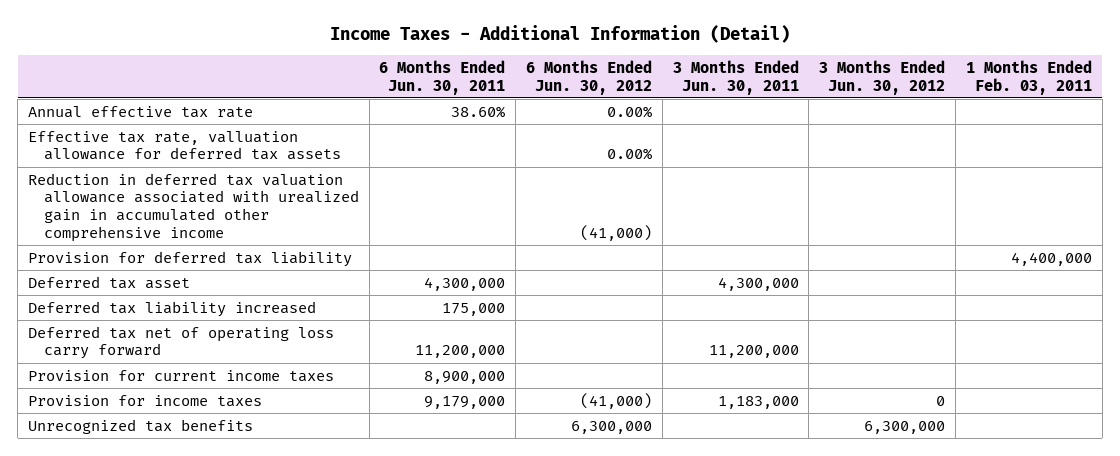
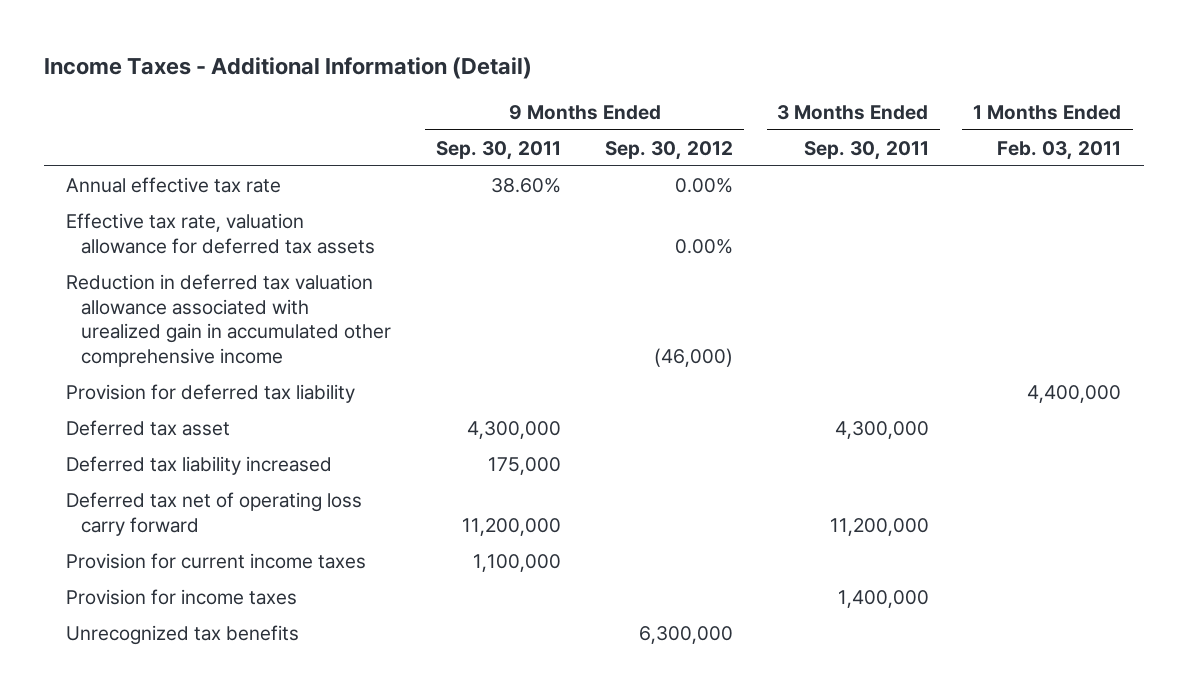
- | 6 Months Ended Jun. 30, 2011 | 6 Months Ended Jun. 30, 2012 | 3 Months Ended Jun. 30, 2011 | 3 Months Ended Jun. 30, 2012 | 1 Months Ended Feb. 03, 2011
+ | 9 Months Ended Sep. 30, 2011 | 9 Months Ended Sep. 30, 2012 | 3 Months Ended Sep. 30, 2011 | 1 Months Ended Feb. 03, 2011
- Effective tax rate, valluation allowance for deferred tax assets | | 0.00% | | |
+ Effective tax rate, valuation allowance for deferred tax assets | | 0.00% | |

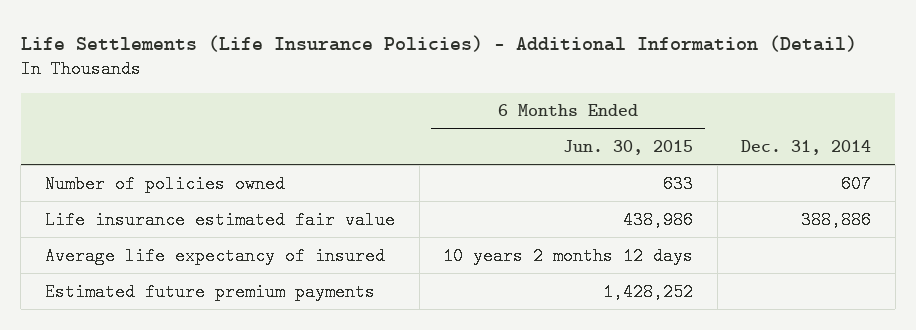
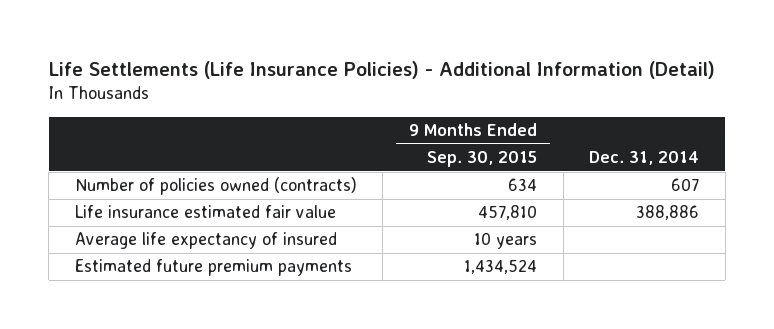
- | 6 Months Ended Jun. 30, 2015 | Dec. 31, 2014
+ | 9 Months Ended Sep. 30, 2015 | Dec. 31, 2014
- Number of policies owned | 633 | 607
+ Number of policies owned (contracts) | 634 | 607

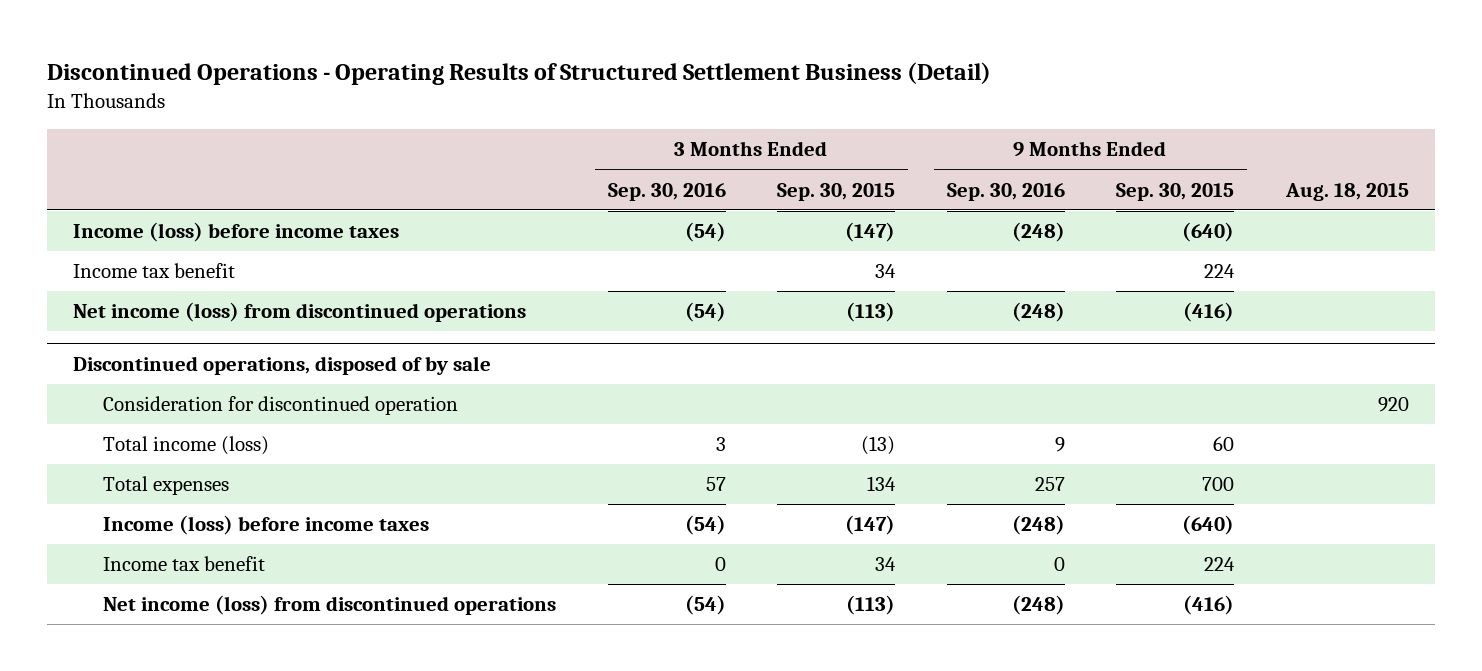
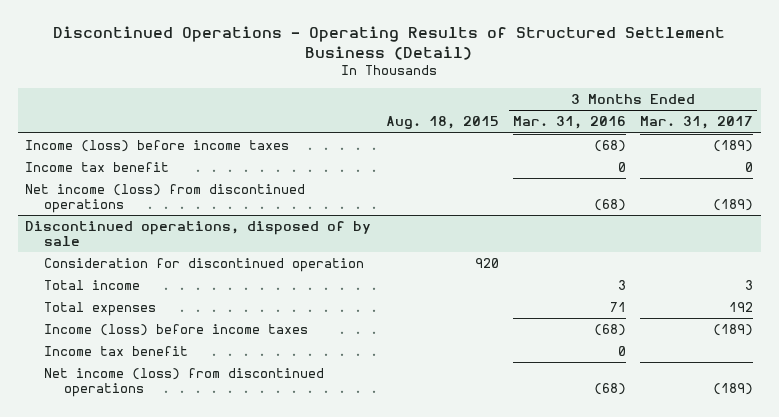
- | 3 Months Ended Sep. 30, 2016 | 3 Months Ended Sep. 30, 2015 | 9 Months Ended Sep. 30, 2016 | 9 Months Ended Sep. 30, 2015 | Aug. 18, 2015
+ | Aug. 18, 2015 | 3 Months Ended Mar. 31, 2016 | 3 Months Ended Mar. 31, 2017
@ Discontinued operations, disposed of by sale
- Total income (loss) | 3 | (13) | 9 | 60 |
+ Total income | | 3 | 3

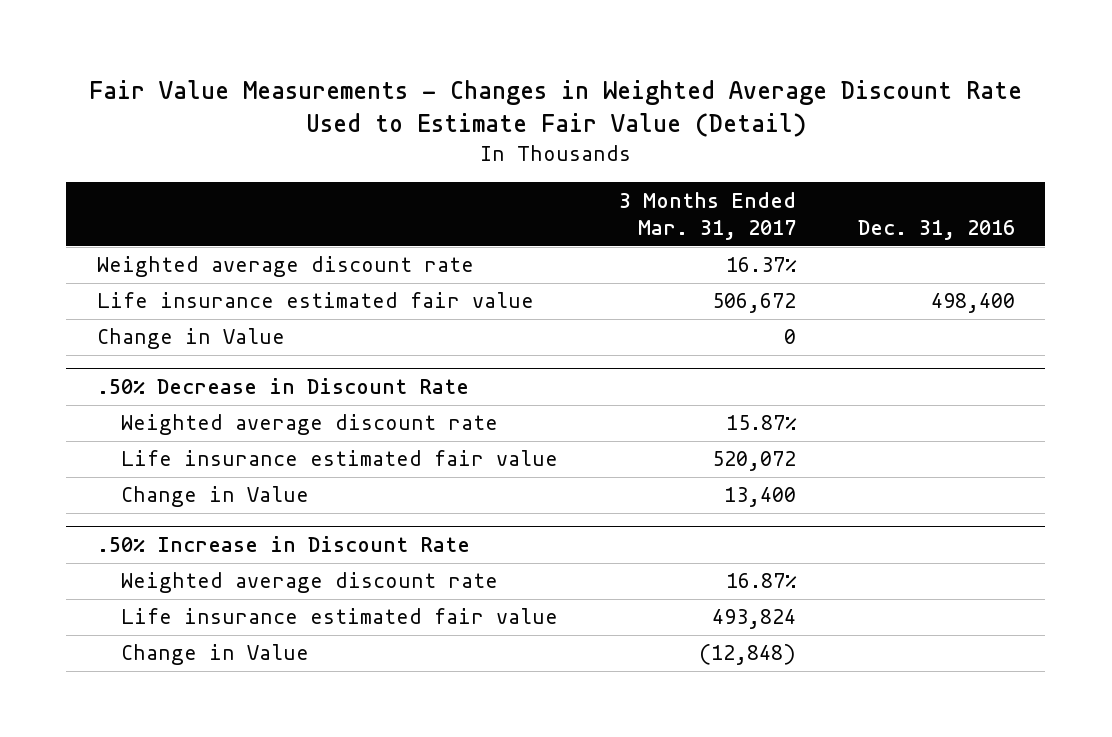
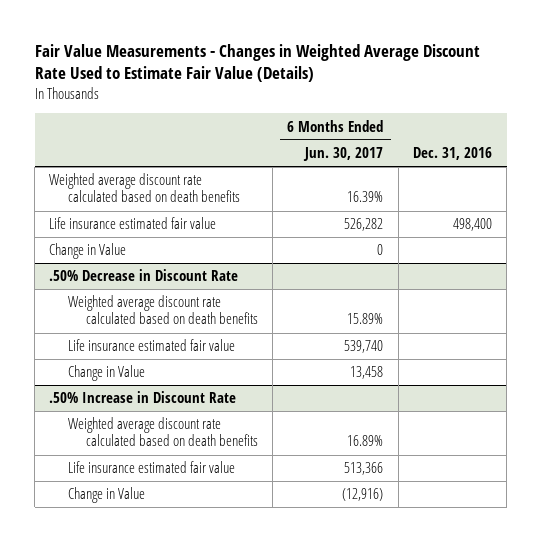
- Fair Value Measurements - Changes in Weighted Average Discount Rate Used to Estimate Fair Value (Detail)
+ Fair Value Measurements - Changes in Weighted Average Discount Rate Used to Estimate Fair Value (Details)
- | 3 Months Ended Mar. 31, 2017 | Dec. 31, 2016
+ | 6 Months Ended Jun. 30, 2017 | Dec. 31, 2016
- Weighted average discount rate | 16.37% |
+ Weighted average discount rate calculated based on death benefits | 16.39% |
@ .50% Decrease in Discount Rate
- Weighted average discount rate | 15.87% |
+ Weighted average discount rate calculated based on death benefits | 15.89% |
@ .50% Increase in Discount Rate
- Weighted average discount rate | 16.87% |
+ Weighted average discount rate calculated based on death benefits | 16.89% |

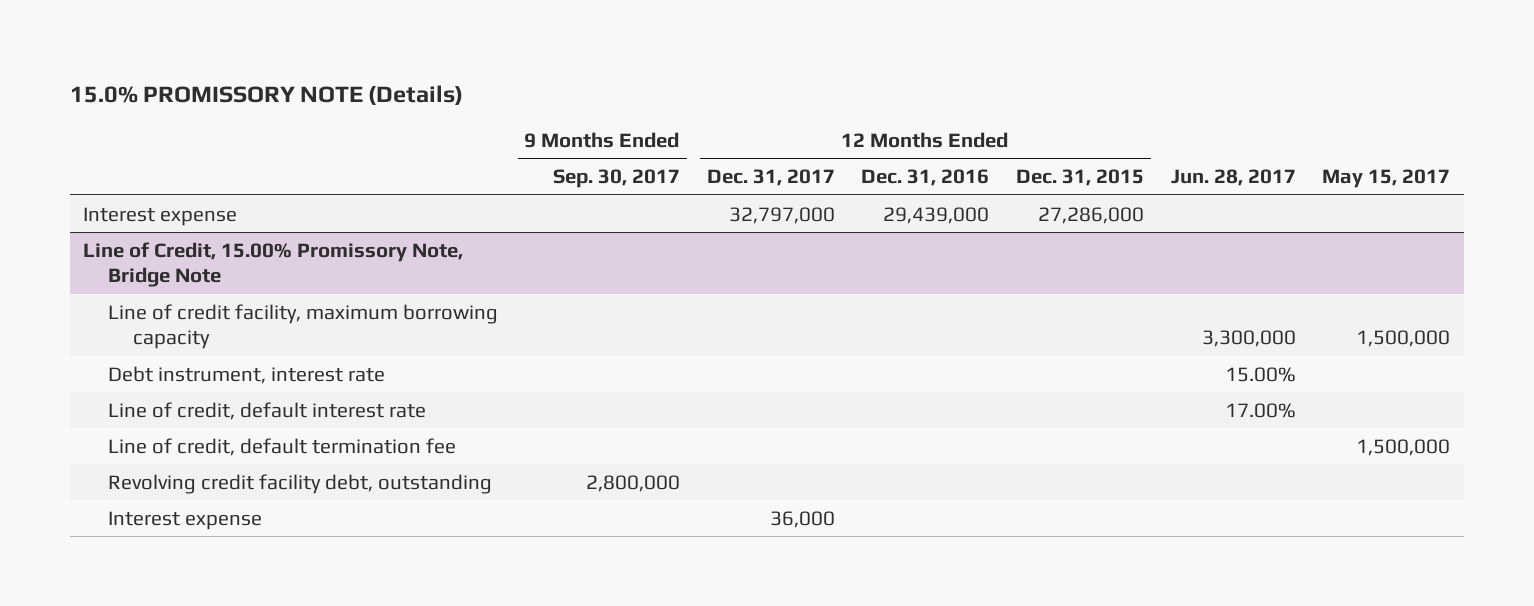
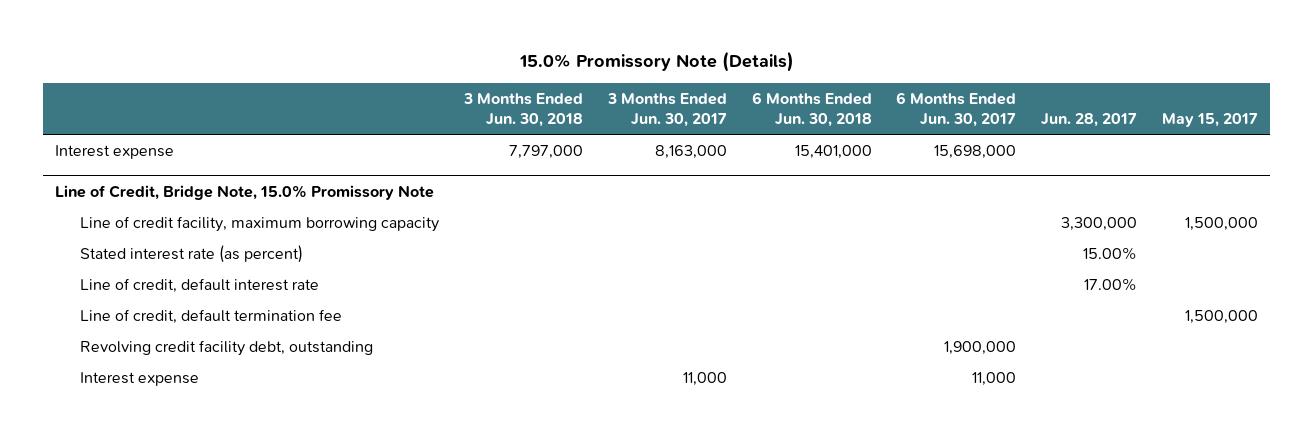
- 15.0% PROMISSORY NOTE (Details)
+ 15.0% Promissory Note (Details)
- | 9 Months Ended Sep. 30, 2017 | 12 Months Ended Dec. 31, 2017 | 12 Months Ended Dec. 31, 2016 | 12 Months Ended Dec. 31, 2015 | Jun. 28, 2017 | May 15, 2017
+ | 3 Months Ended Jun. 30, 2018 | 3 Months Ended Jun. 30, 2017 | 6 Months Ended Jun. 30, 2018 | 6 Months Ended Jun. 30, 2017 | Jun. 28, 2017 | May 15, 2017
- Line of Credit, 15.00% Promissory Note, Bridge Note
+ Line of Credit, Bridge Note, 15.0% Promissory Note
- Debt instrument, interest rate | | | | | 15.00% |
+ Stated interest rate (as percent) | | | | | 15.00% |

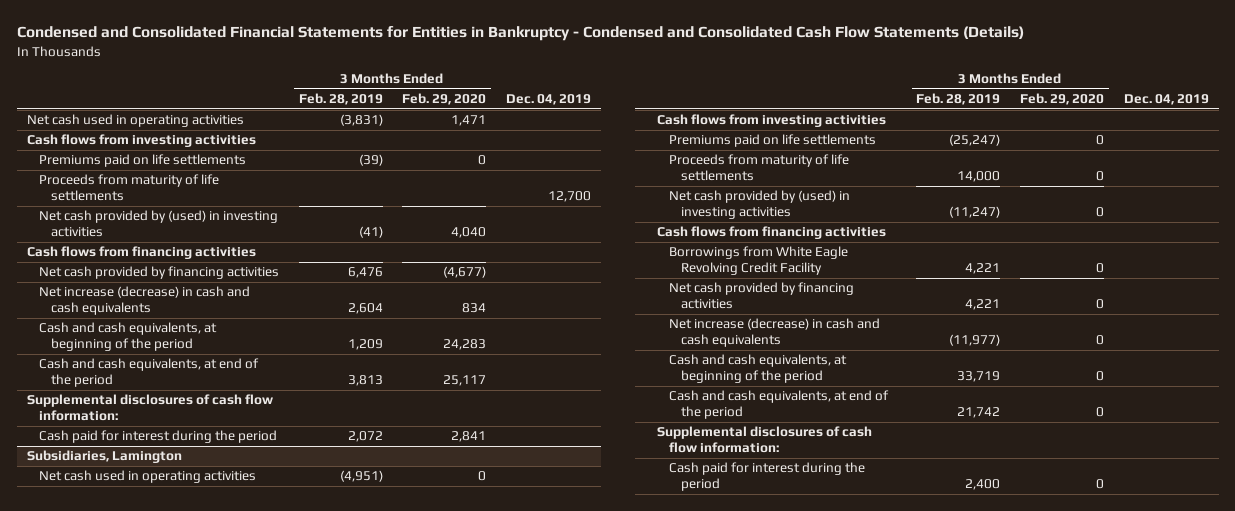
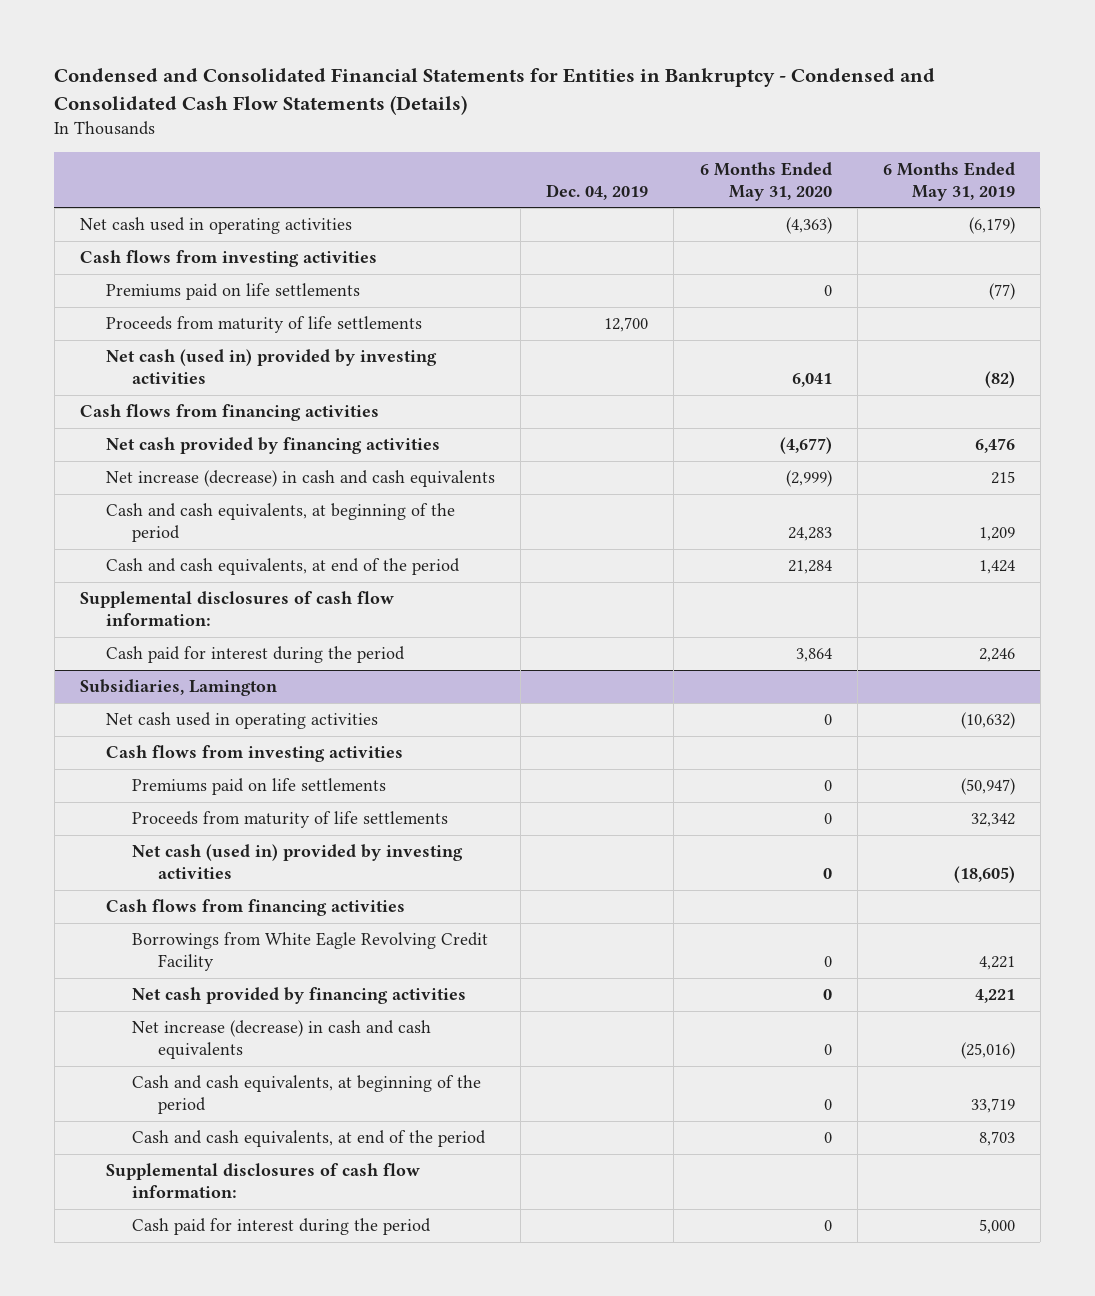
- | 3 Months Ended Feb. 28, 2019 | 3 Months Ended Feb. 29, 2020 | Dec. 04, 2019
+ | Dec. 04, 2019 | 6 Months Ended May 31, 2020 | 6 Months Ended May 31, 2019
- Net cash provided by (used) in investing activities | (41) | 4,040 |
+ Net cash (used in) provided by investing activities | | 6,041 | (82)
@ Subsidiaries, Lamington
- Net cash provided by (used) in investing activities | (11,247) | 0 |
+ Net cash (used in) provided by investing activities | | 0 | (18,605)

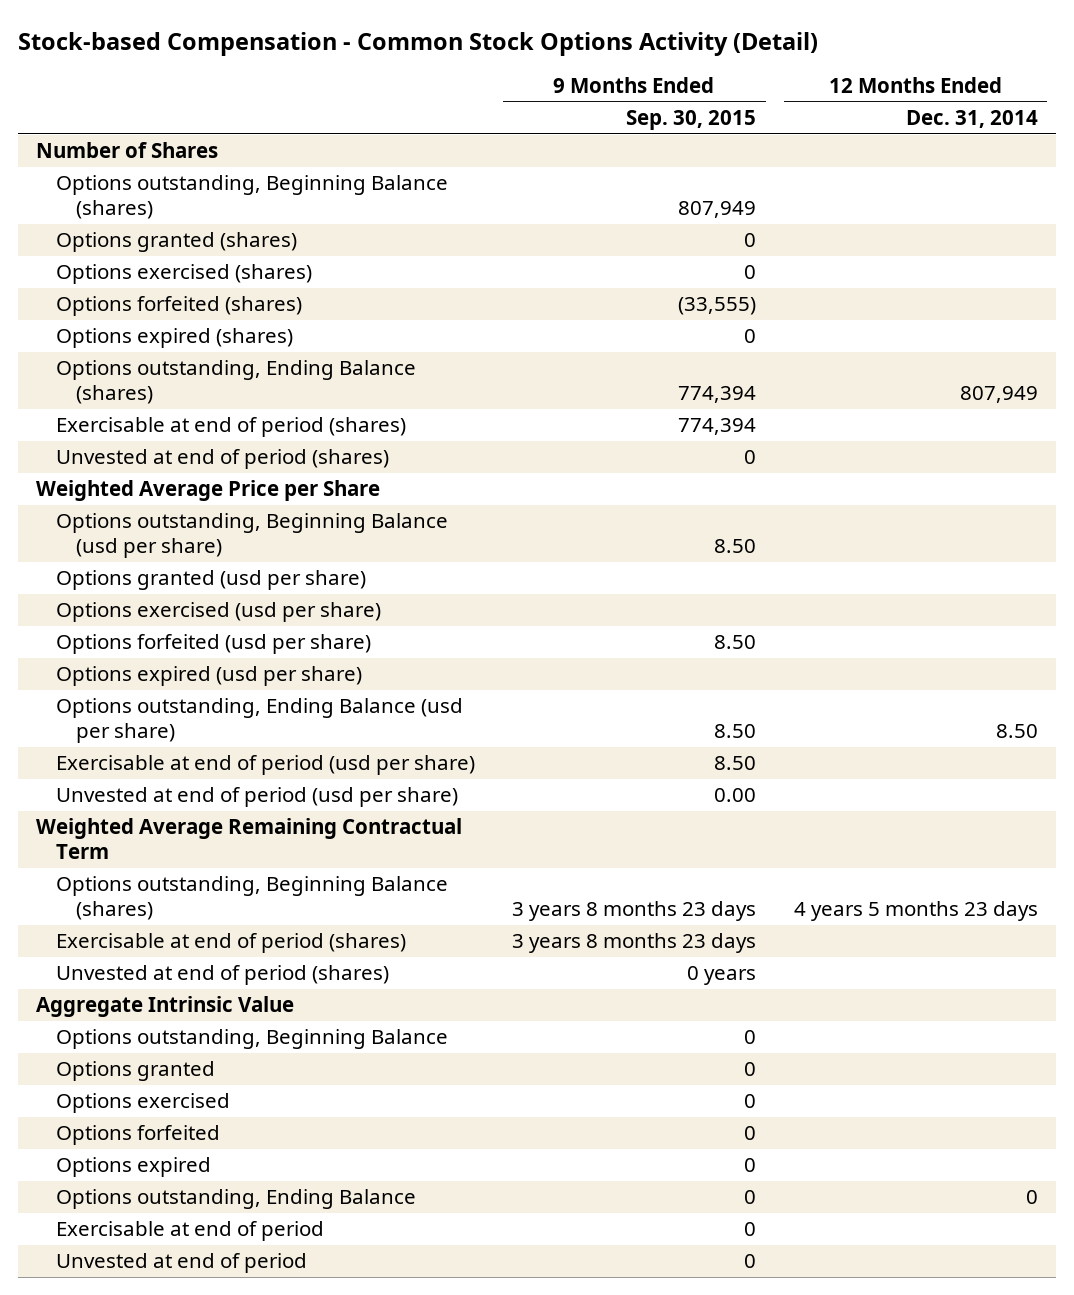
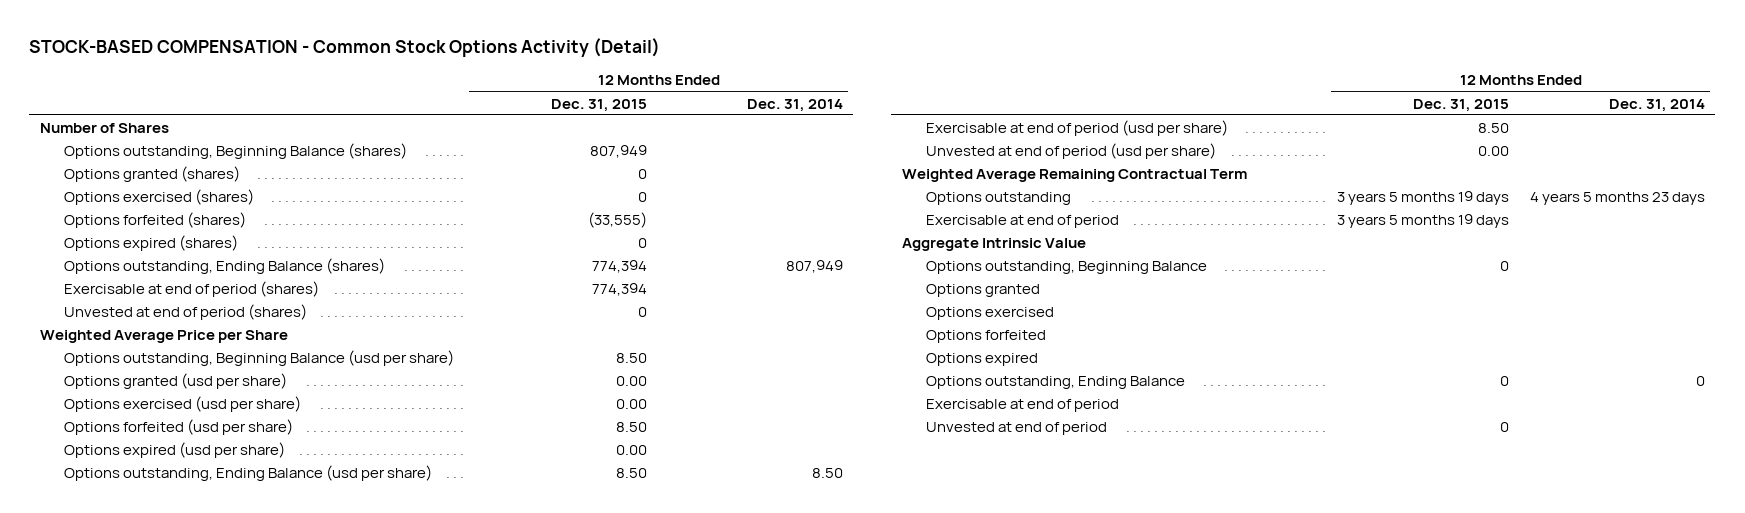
- Stock-based Compensation - Common Stock Options Activity (Detail)
+ STOCK-BASED COMPENSATION - Common Stock Options Activity (Detail)
- | 9 Months Ended Sep. 30, 2015 | 12 Months Ended Dec. 31, 2014
+ | 12 Months Ended Dec. 31, 2015 | 12 Months Ended Dec. 31, 2014
- Options outstanding, Beginning Balance (shares) | 3 years 8 months 23 days | 4 years 5 months 23 days
- Exercisable at end of period (shares) | 3 years 8 months 23 days |
- Unvested at end of period (shares) | 0 years |
+ Options outstanding | 3 years 5 months 19 days | 4 years 5 months 23 days
+ Exercisable at end of period | 3 years 5 months 19 days |

